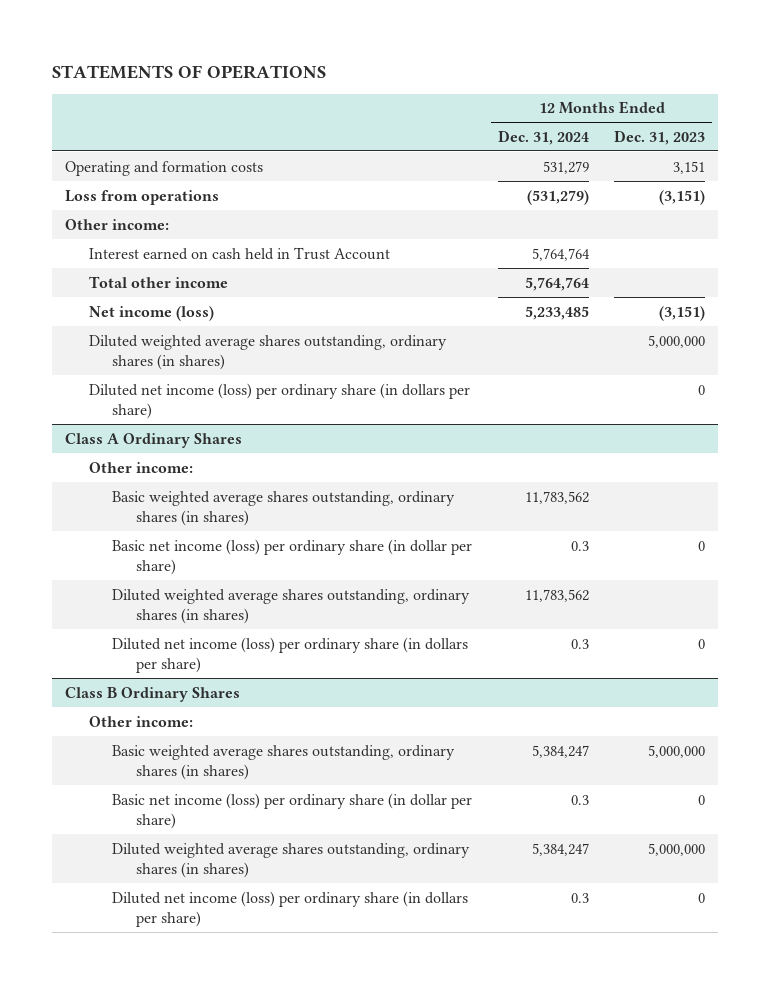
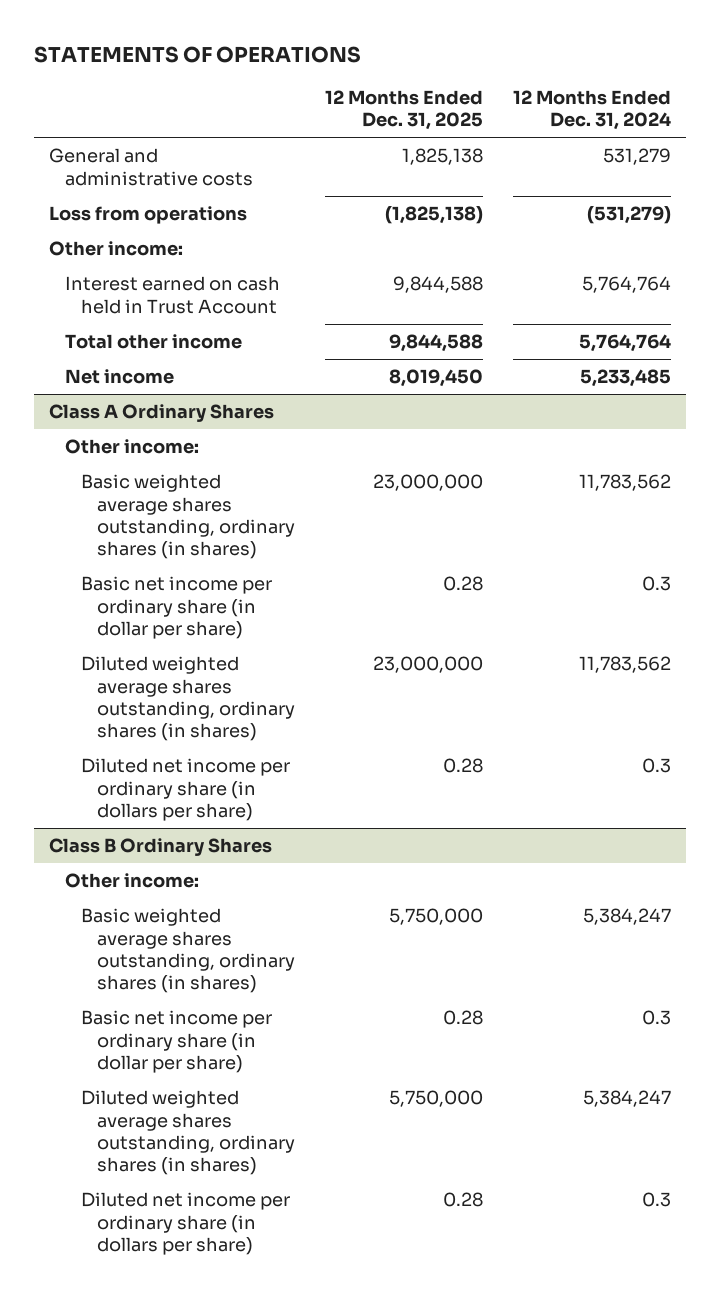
- | 12 Months Ended Dec. 31, 2024 | 12 Months Ended Dec. 31, 2023
+ | 12 Months Ended Dec. 31, 2025 | 12 Months Ended Dec. 31, 2024
- Operating and formation costs | 531,279 | 3,151
+ General and administrative costs | 1,825,138 | 531,279
- Net income (loss) | 5,233,485 | (3,151)
- Diluted weighted average shares outstanding, ordinary shares (in shares) | | 5,000,000
- Diluted net income (loss) per ordinary share (in dollars per share) | | 0
+ Net income | 8,019,450 | 5,233,485
@ Class A Ordinary Shares
- Basic net income (loss) per ordinary share (in dollar per share) | 0.3 | 0
+ Basic net income per ordinary share (in dollar per share) | 0.28 | 0.3
- Diluted net income (loss) per ordinary share (in dollars per share) | 0.3 | 0
+ Diluted net income per ordinary share (in dollars per share) | 0.28 | 0.3
@ Class B Ordinary Shares
- Basic net income (loss) per ordinary share (in dollar per share) | 0.3 | 0
+ Basic net income per ordinary share (in dollar per share) | 0.28 | 0.3
- Diluted net income (loss) per ordinary share (in dollars per share) | 0.3 | 0
+ Diluted net income per ordinary share (in dollars per share) | 0.28 | 0.3

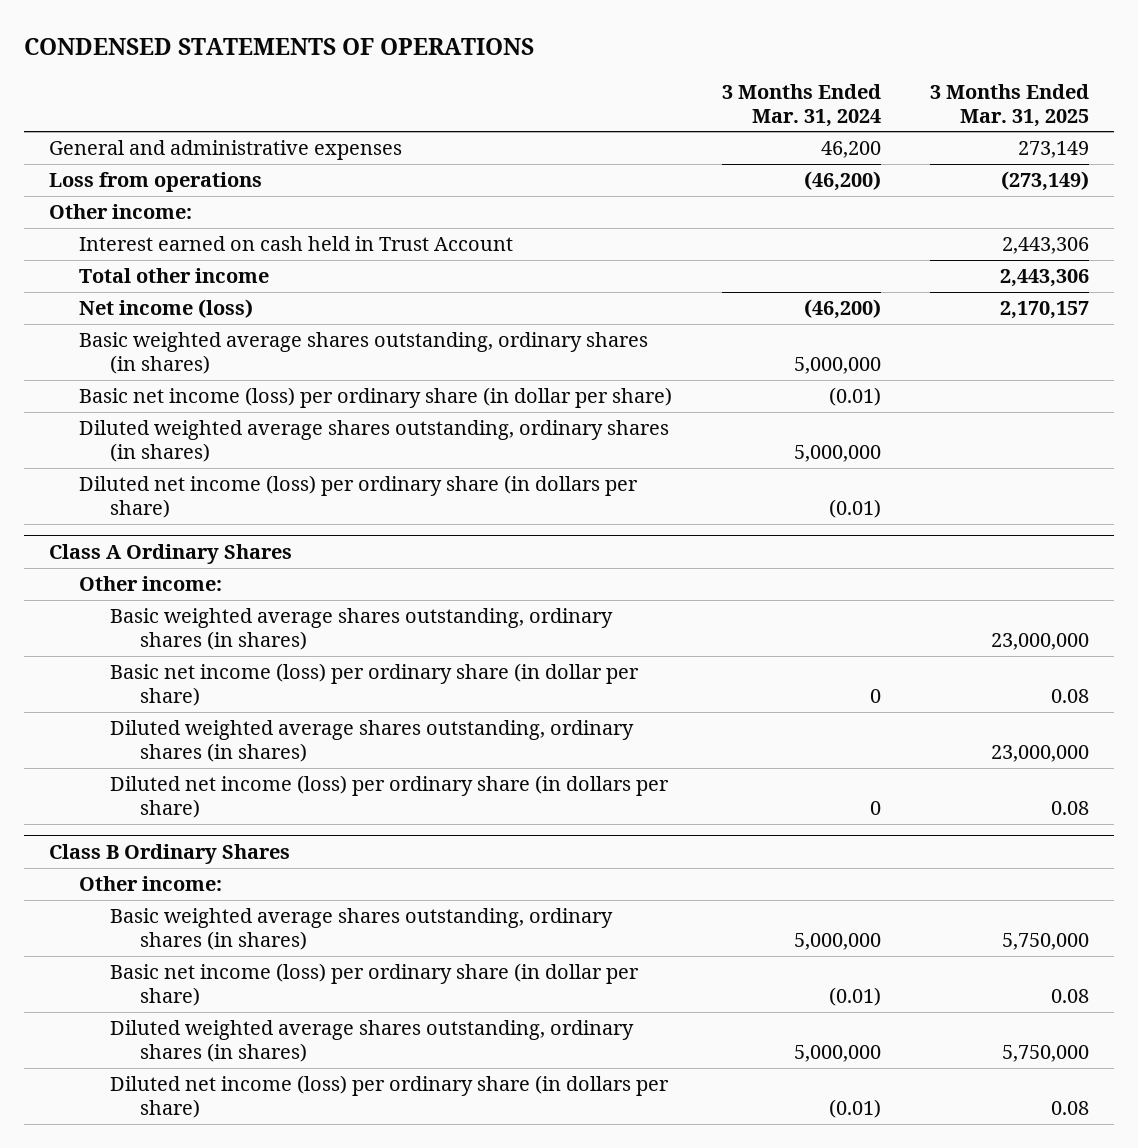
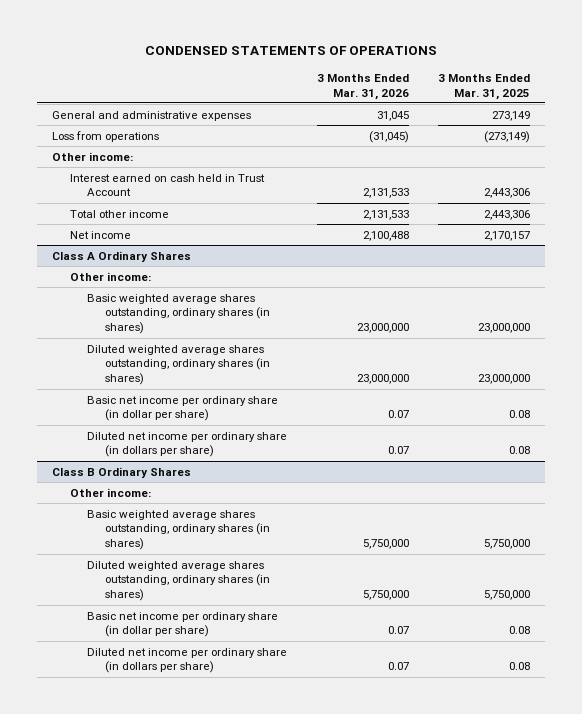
- | 3 Months Ended Mar. 31, 2024 | 3 Months Ended Mar. 31, 2025
+ | 3 Months Ended Mar. 31, 2026 | 3 Months Ended Mar. 31, 2025
- Net income (loss) | (46,200) | 2,170,157
- Basic weighted average shares outstanding, ordinary shares (in shares) | 5,000,000 |
- Basic net income (loss) per ordinary share (in dollar per share) | (0.01) |
- Diluted weighted average shares outstanding, ordinary shares (in shares) | 5,000,000 |
- Diluted net income (loss) per ordinary share (in dollars per share) | (0.01) |
+ Net income | 2,100,488 | 2,170,157
@ Class A Ordinary Shares
- Basic net income (loss) per ordinary share (in dollar per share) | 0 | 0.08
- Diluted net income (loss) per ordinary share (in dollars per share) | 0 | 0.08
+ Basic net income per ordinary share (in dollar per share) | 0.07 | 0.08
+ Diluted net income per ordinary share (in dollars per share) | 0.07 | 0.08
@ Class B Ordinary Shares
- Basic net income (loss) per ordinary share (in dollar per share) | (0.01) | 0.08
- Diluted net income (loss) per ordinary share (in dollars per share) | (0.01) | 0.08
+ Basic net income per ordinary share (in dollar per share) | 0.07 | 0.08
+ Diluted net income per ordinary share (in dollars per share) | 0.07 | 0.08

